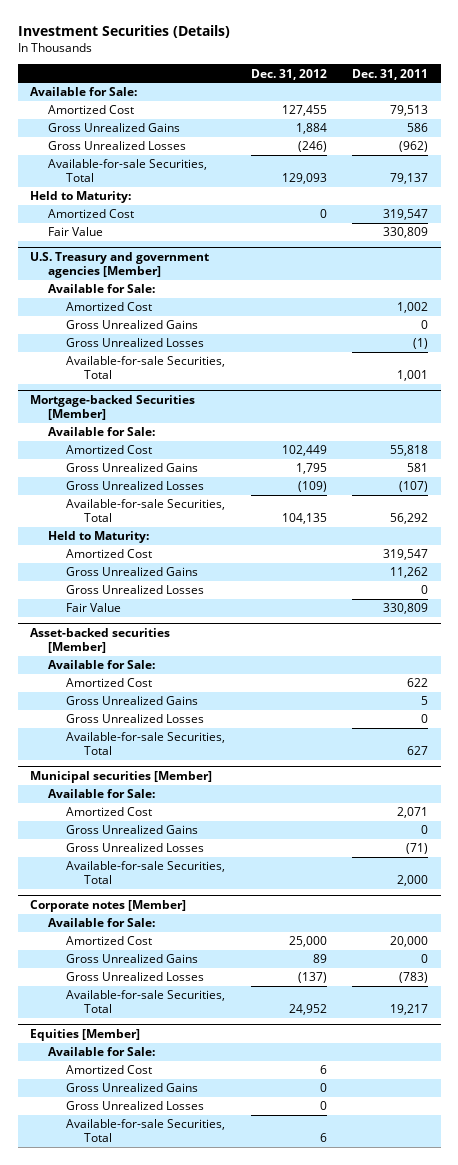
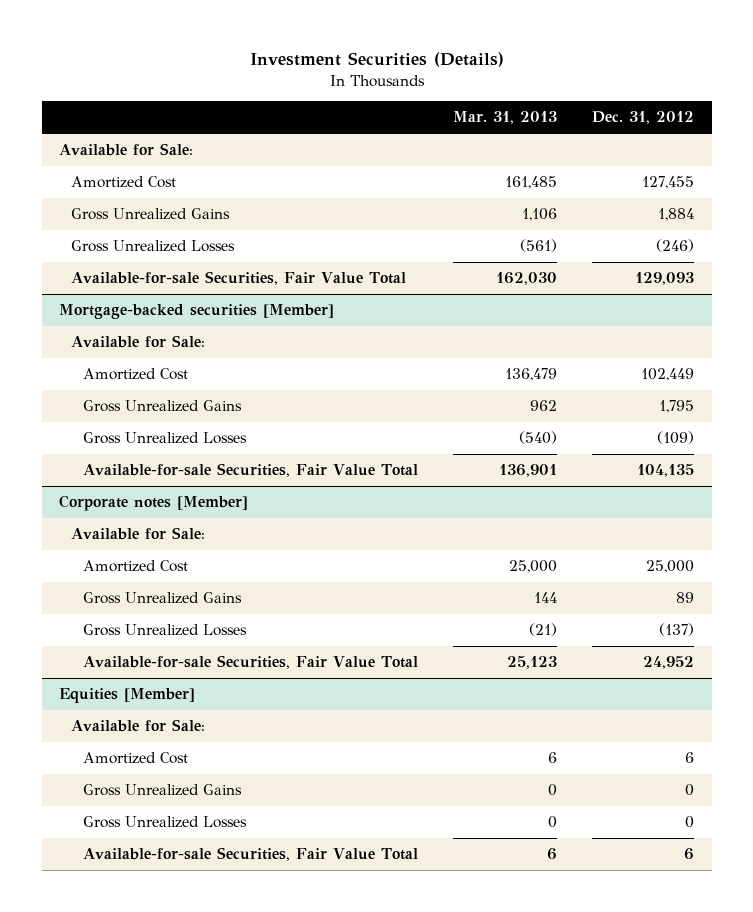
- | Dec. 31, 2012 | Dec. 31, 2011
+ | Mar. 31, 2013 | Dec. 31, 2012
- Available-for-sale Securities, Total | 129,093 | 79,137
- Held to Maturity:
- Amortized Cost | 0 | 319,547
- Fair Value | | 330,809
- U.S. Treasury and government agencies [Member]
- Available for Sale:
- Amortized Cost | | 1,002
- Gross Unrealized Gains | | 0
- Gross Unrealized Losses | | (1)
- Available-for-sale Securities, Total | | 1,001
- Mortgage-backed Securities [Member]
+ Available-for-sale Securities, Fair Value Total | 162,030 | 129,093
+ Mortgage-backed securities [Member]
- Available-for-sale Securities, Total | 104,135 | 56,292
- Held to Maturity:
- Amortized Cost | | 319,547
- Gross Unrealized Gains | | 11,262
- Gross Unrealized Losses | | 0
- Fair Value | | 330,809
- Asset-backed securities [Member]
- Available for Sale:
- Amortized Cost | | 622
- Gross Unrealized Gains | | 5
- Gross Unrealized Losses | | 0
- Available-for-sale Securities, Total | | 627
- Municipal securities [Member]
- Available for Sale:
- Amortized Cost | | 2,071
- Gross Unrealized Gains | | 0
- Gross Unrealized Losses | | (71)
- Available-for-sale Securities, Total | | 2,000
+ Available-for-sale Securities, Fair Value Total | 136,901 | 104,135
@ Corporate notes [Member]
- Available-for-sale Securities, Total | 24,952 | 19,217
+ Available-for-sale Securities, Fair Value Total | 25,123 | 24,952
@ Equities [Member]
- Available-for-sale Securities, Total | 6 |
+ Available-for-sale Securities, Fair Value Total | 6 | 6

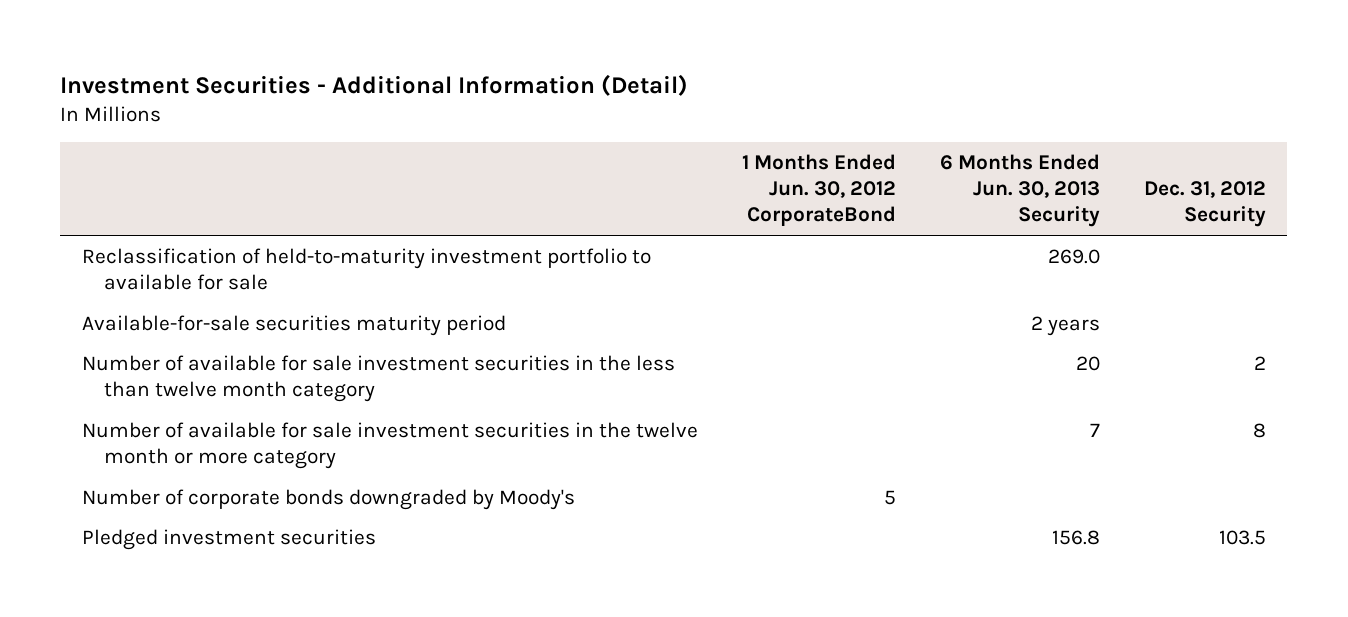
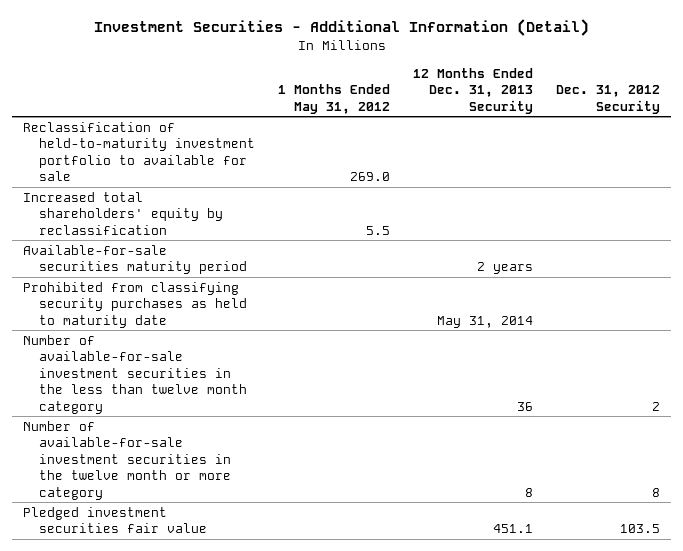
- | 1 Months Ended Jun. 30, 2012 CorporateBond | 6 Months Ended Jun. 30, 2013 Security | Dec. 31, 2012 Security
+ | 1 Months Ended May 31, 2012 | 12 Months Ended Dec. 31, 2013 Security | Dec. 31, 2012 Security
+ Increased total shareholders' equity by reclassification | 5.5 | |
- Number of available for sale investment securities in the less than twelve month category | | 20 | 2
- Number of available for sale investment securities in the twelve month or more category | | 7 | 8
- Number of corporate bonds downgraded by Moody's | 5 | |
- Pledged investment securities | | 156.8 | 103.5
+ Prohibited from classifying security purchases as held to maturity date | | May 31, 2014 |
+ Number of available-for-sale investment securities in the less than twelve month category | | 36 | 2
+ Number of available-for-sale investment securities in the twelve month or more category | | 8 | 8
+ Pledged investment securities fair value | | 451.1 | 103.5

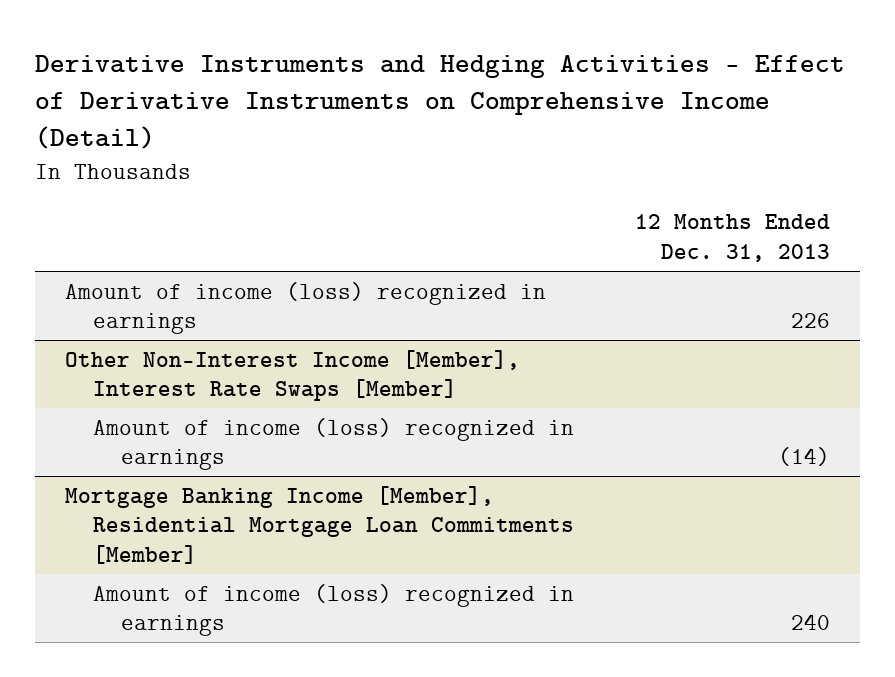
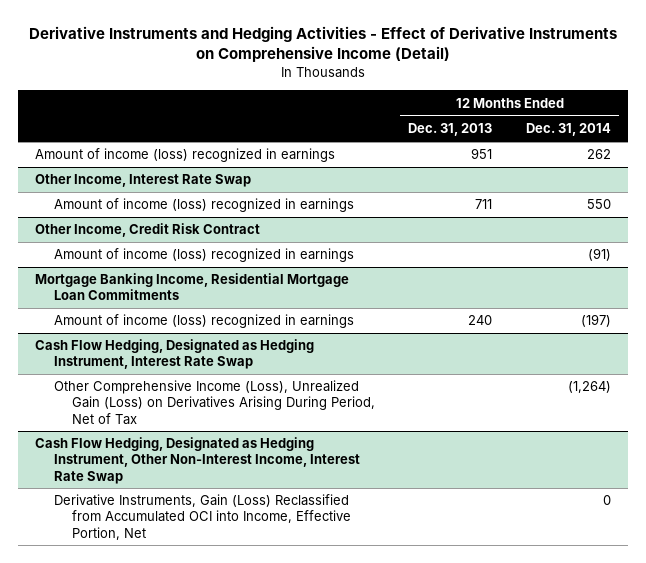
- | 12 Months Ended Dec. 31, 2013
+ | 12 Months Ended Dec. 31, 2013 | 12 Months Ended Dec. 31, 2014
- Amount of income (loss) recognized in earnings | 226
- Other Non-Interest Income [Member], Interest Rate Swaps [Member]
- Amount of income (loss) recognized in earnings | (14)
- Mortgage Banking Income [Member], Residential Mortgage Loan Commitments [Member]
+ Amount of income (loss) recognized in earnings | 951 | 262
+ Other Income, Interest Rate Swap
+ Amount of income (loss) recognized in earnings | 711 | 550
+ Other Income, Credit Risk Contract
+ Amount of income (loss) recognized in earnings | | (91)
+ Mortgage Banking Income, Residential Mortgage Loan Commitments
+ Cash Flow Hedging, Designated as Hedging Instrument, Interest Rate Swap
+ Other Comprehensive Income (Loss), Unrealized Gain (Loss) on Derivatives Arising During Period, Net of Tax | | (1,264)
+ Cash Flow Hedging, Designated as Hedging Instrument, Other Non-Interest Income, Interest Rate Swap
+ Derivative Instruments, Gain (Loss) Reclassified from Accumulated OCI into Income, Effective Portion, Net | | 0

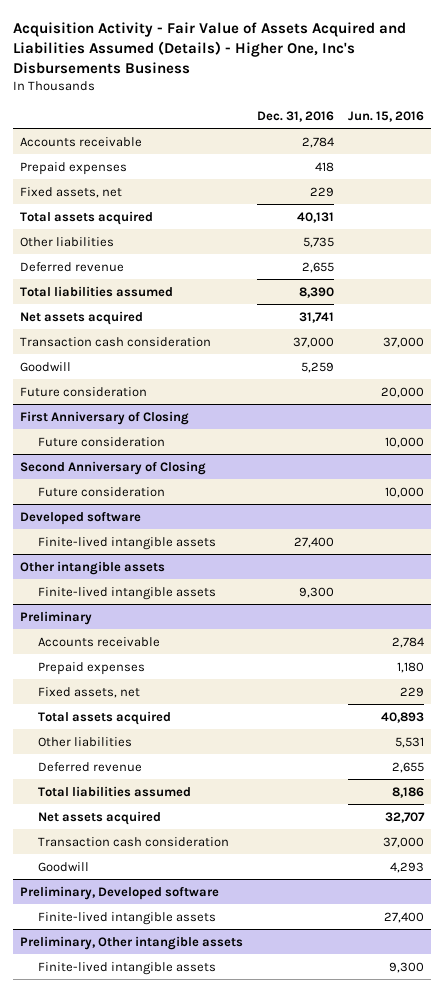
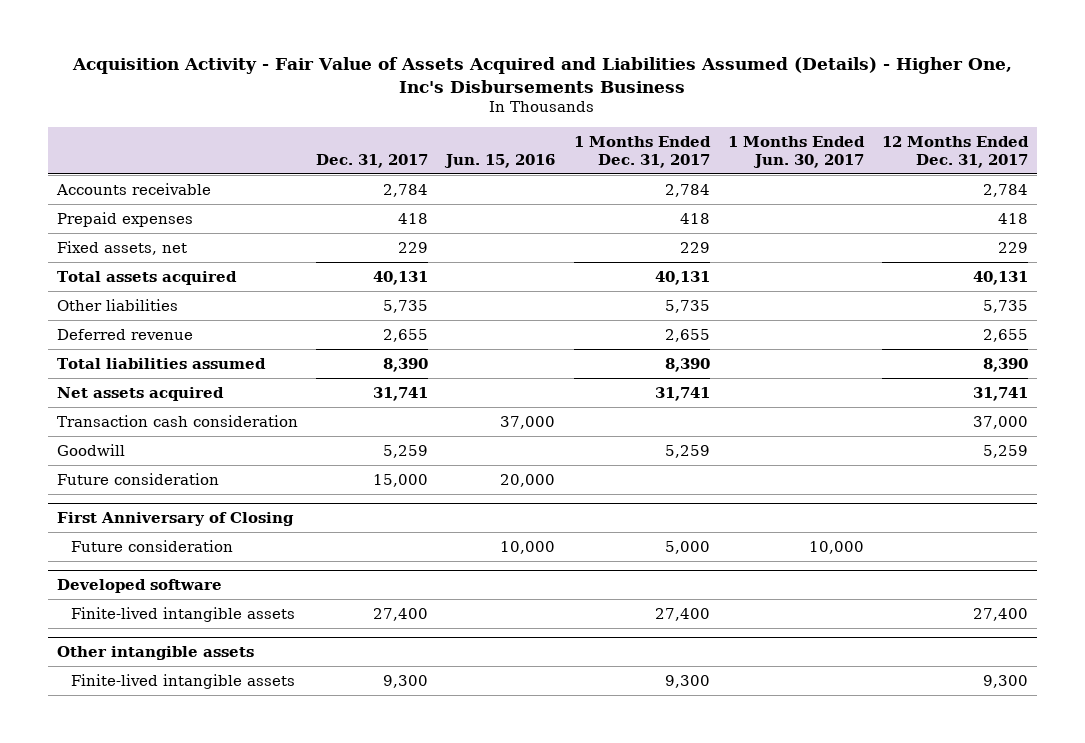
- | Dec. 31, 2016 | Jun. 15, 2016
+ | Dec. 31, 2017 | Jun. 15, 2016 | 1 Months Ended Dec. 31, 2017 | 1 Months Ended Jun. 30, 2017 | 12 Months Ended Dec. 31, 2017
- Second Anniversary of Closing
- Future consideration | | 10,000
- Preliminary
- Accounts receivable | | 2,784
- Prepaid expenses | | 1,180
- Fixed assets, net | | 229
- Total assets acquired | | 40,893
- Other liabilities | | 5,531
- Deferred revenue | | 2,655
- Total liabilities assumed | | 8,186
- Net assets acquired | | 32,707
- Transaction cash consideration | | 37,000
- Goodwill | | 4,293
- Preliminary, Developed software
- Finite-lived intangible assets | | 27,400
- Preliminary, Other intangible assets
- Finite-lived intangible assets | | 9,300

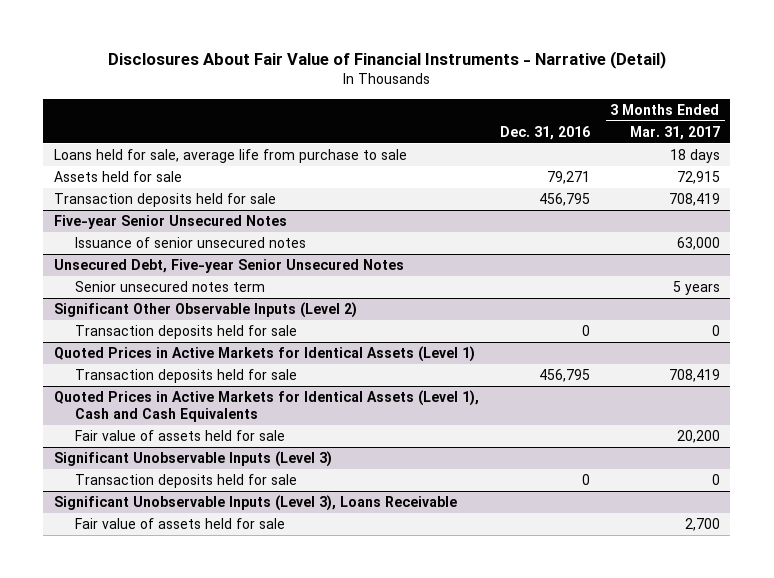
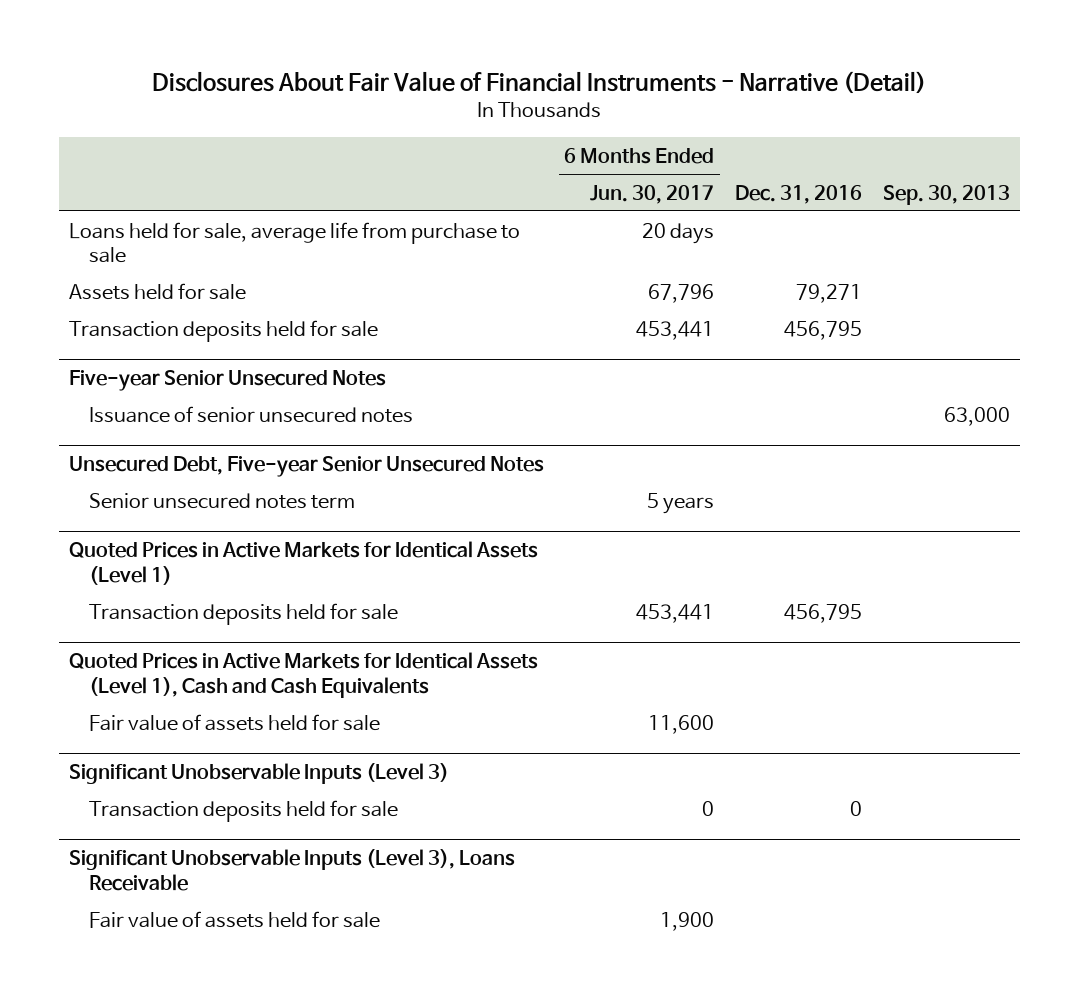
- | Dec. 31, 2016 | 3 Months Ended Mar. 31, 2017
+ | 6 Months Ended Jun. 30, 2017 | Dec. 31, 2016 | Sep. 30, 2013
- Significant Other Observable Inputs (Level 2)
- Transaction deposits held for sale | 0 | 0

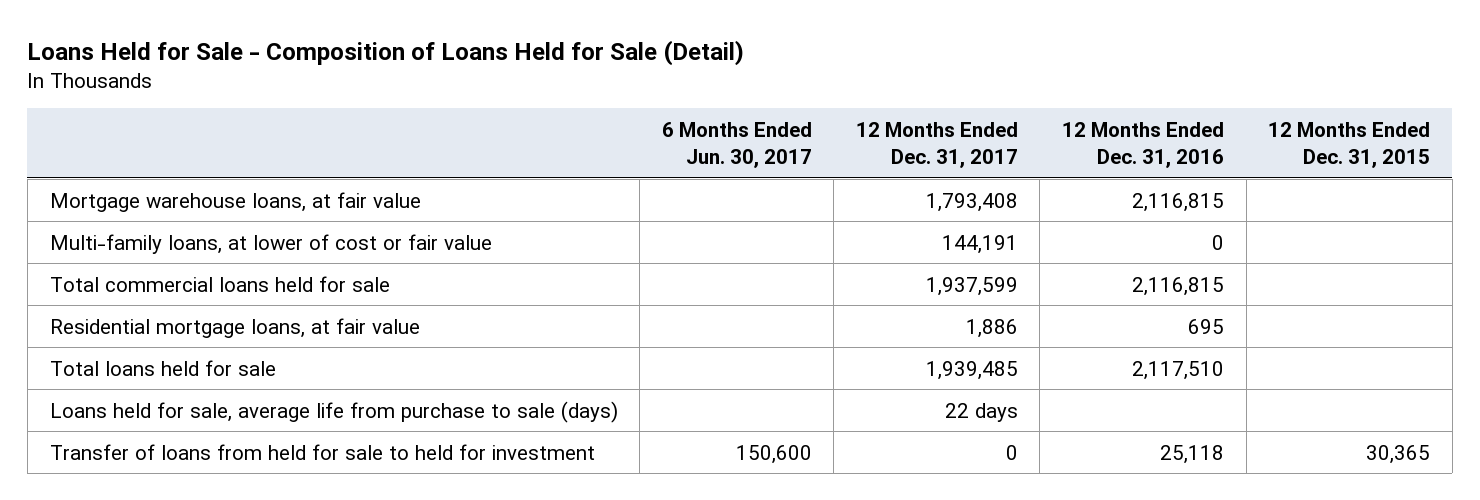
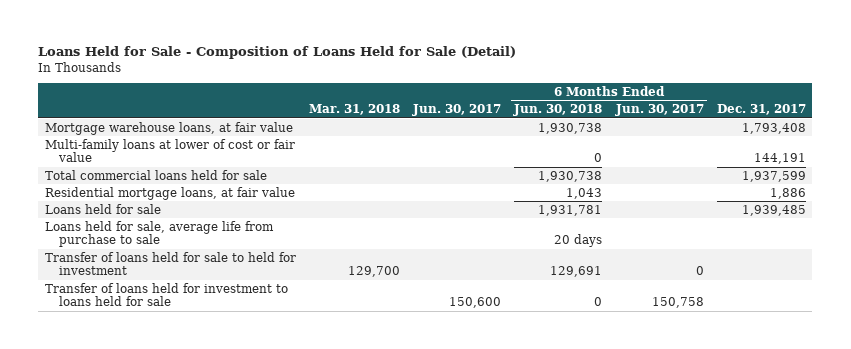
- | 6 Months Ended Jun. 30, 2017 | 12 Months Ended Dec. 31, 2017 | 12 Months Ended Dec. 31, 2016 | 12 Months Ended Dec. 31, 2015
+ | Mar. 31, 2018 | Jun. 30, 2017 | 6 Months Ended Jun. 30, 2018 | 6 Months Ended Jun. 30, 2017 | Dec. 31, 2017
- Multi-family loans, at lower of cost or fair value | | 144,191 | 0 |
+ Multi-family loans at lower of cost or fair value | | | 0 | | 144,191
- Total loans held for sale | | 1,939,485 | 2,117,510 |
- Loans held for sale, average life from purchase to sale (days) | | 22 days | |
- Transfer of loans from held for sale to held for investment | 150,600 | 0 | 25,118 | 30,365
+ Loans held for sale | | | 1,931,781 | | 1,939,485
+ Loans held for sale, average life from purchase to sale | | | 20 days | |
+ Transfer of loans held for sale to held for investment | 129,700 | | 129,691 | 0 |
+ Transfer of loans held for investment to loans held for sale | | 150,600 | 0 | 150,758 |

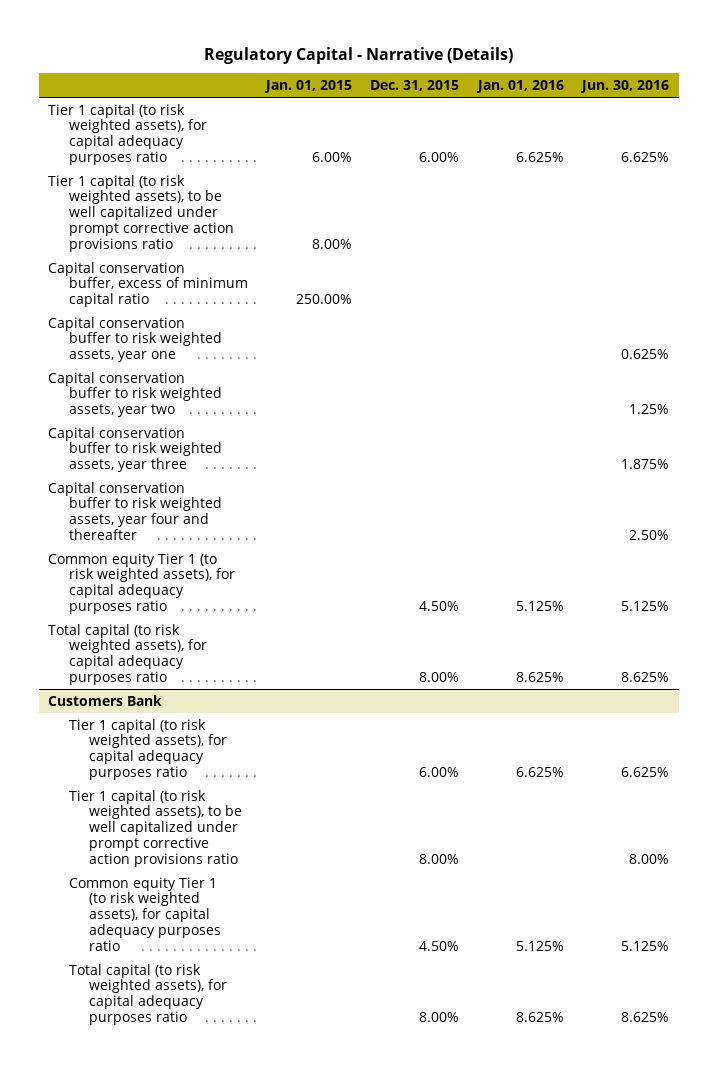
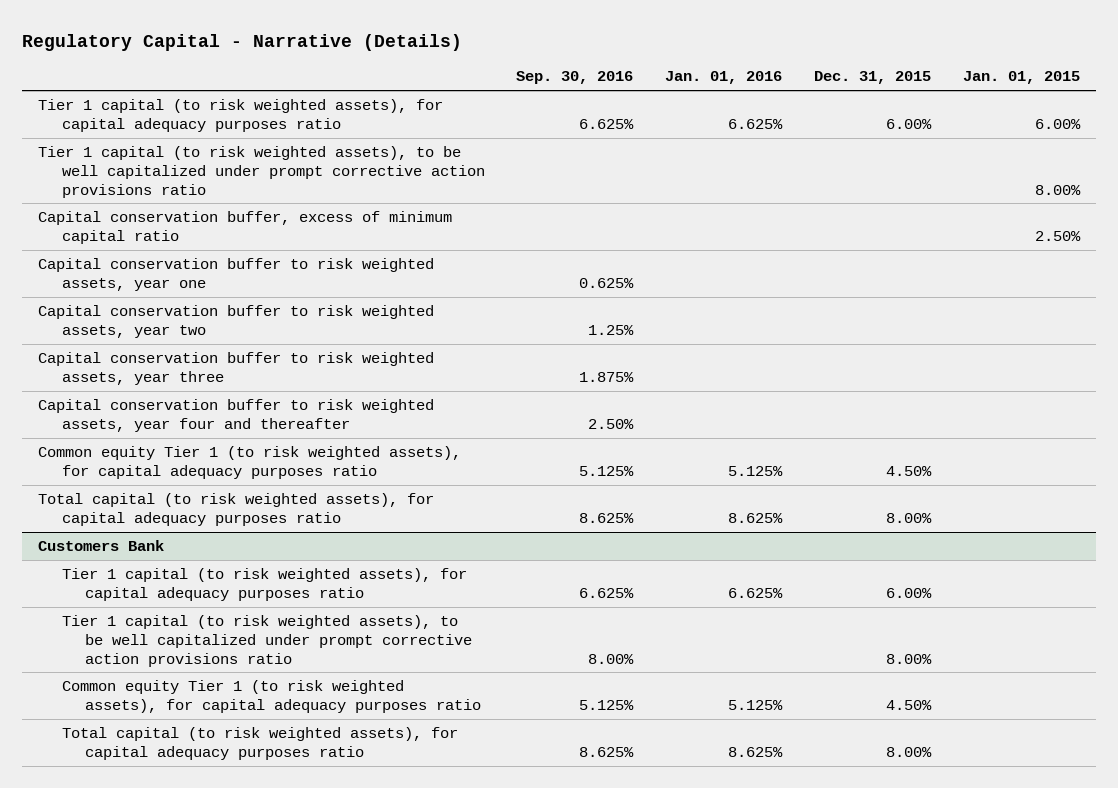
- | Jan. 01, 2015 | Dec. 31, 2015 | Jan. 01, 2016 | Jun. 30, 2016
+ | Sep. 30, 2016 | Jan. 01, 2016 | Dec. 31, 2015 | Jan. 01, 2015
- Capital conservation buffer, excess of minimum capital ratio | 250.00% | | |
+ Capital conservation buffer, excess of minimum capital ratio | | | | 2.50%

